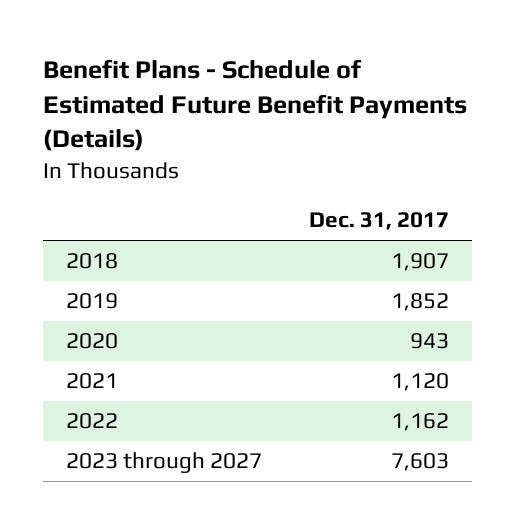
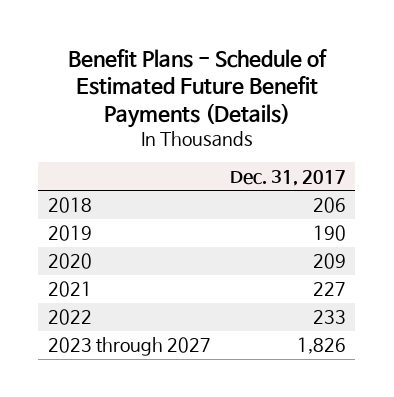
- 2018 | 1,907
- 2019 | 1,852
- 2020 | 943
- 2021 | 1,120
- 2022 | 1,162
- 2023 through 2027 | 7,603
+ 2018 | 206
+ 2019 | 190
+ 2020 | 209
+ 2021 | 227
+ 2022 | 233
+ 2023 through 2027 | 1,826

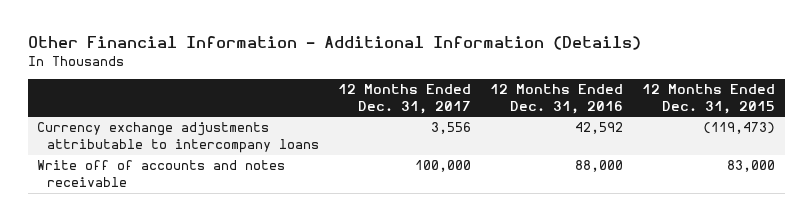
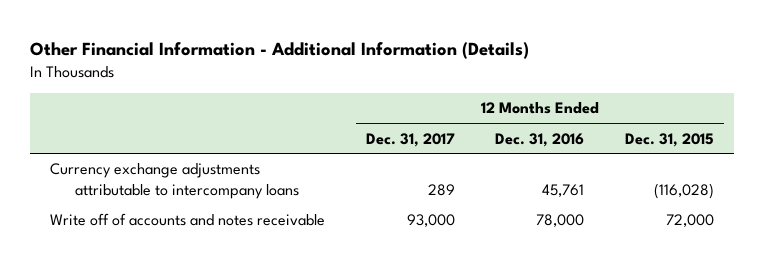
- Currency exchange adjustments attributable to intercompany loans | 3,556 | 42,592 | (119,473)
- Write off of accounts and notes receivable | 100,000 | 88,000 | 83,000
+ Currency exchange adjustments attributable to intercompany loans | 289 | 45,761 | (116,028)
+ Write off of accounts and notes receivable | 93,000 | 78,000 | 72,000

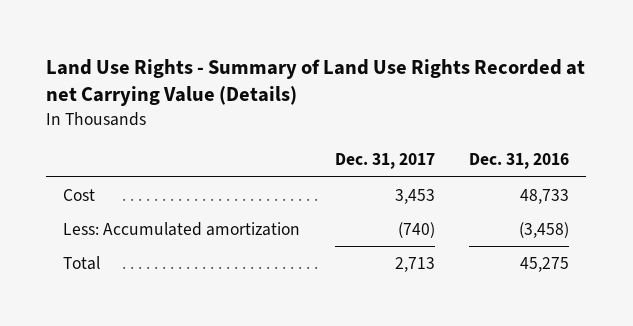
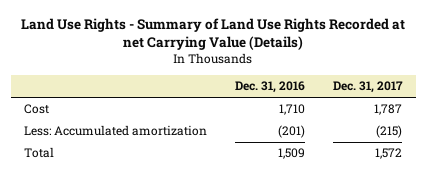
- | Dec. 31, 2017 | Dec. 31, 2016
+ | Dec. 31, 2016 | Dec. 31, 2017
- Cost | 3,453 | 48,733
- Less: Accumulated amortization | (740) | (3,458)
- Total | 2,713 | 45,275
+ Cost | 1,710 | 1,787
+ Less: Accumulated amortization | (201) | (215)
+ Total | 1,509 | 1,572

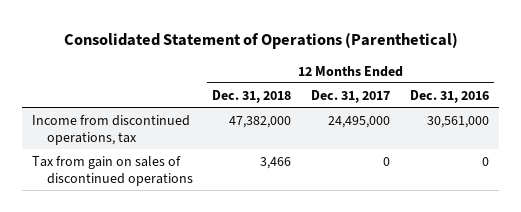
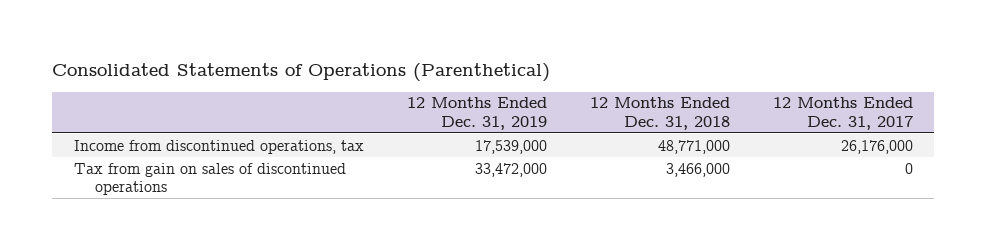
- Consolidated Statement of Operations (Parenthetical)
+ Consolidated Statements of Operations (Parenthetical)
- | 12 Months Ended Dec. 31, 2018 | 12 Months Ended Dec. 31, 2017 | 12 Months Ended Dec. 31, 2016
+ | 12 Months Ended Dec. 31, 2019 | 12 Months Ended Dec. 31, 2018 | 12 Months Ended Dec. 31, 2017
- Income from discontinued operations, tax | 47,382,000 | 24,495,000 | 30,561,000
- Tax from gain on sales of discontinued operations | 3,466 | 0 | 0
+ Income from discontinued operations, tax | 17,539,000 | 48,771,000 | 26,176,000
+ Tax from gain on sales of discontinued operations | 33,472,000 | 3,466,000 | 0

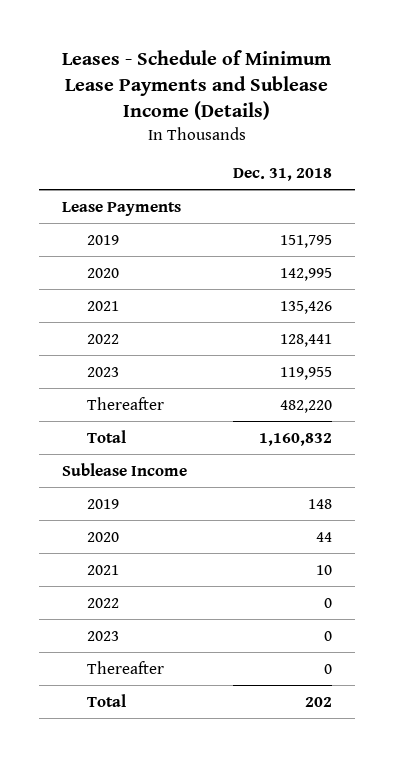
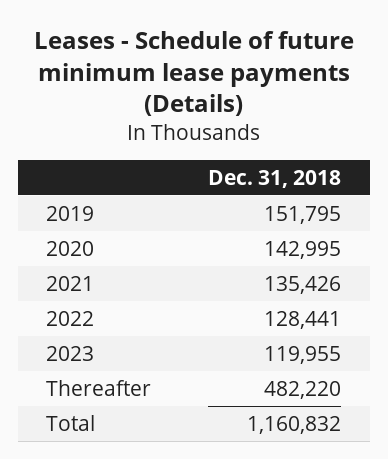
- Leases - Schedule of Minimum Lease Payments and Sublease Income (Details)
+ Leases - Schedule of future minimum lease payments (Details)
- Lease Payments
- Sublease Income
- 2019 | 148
- 2020 | 44
- 2021 | 10
- 2022 | 0
- 2023 | 0
- Thereafter | 0
- Total | 202

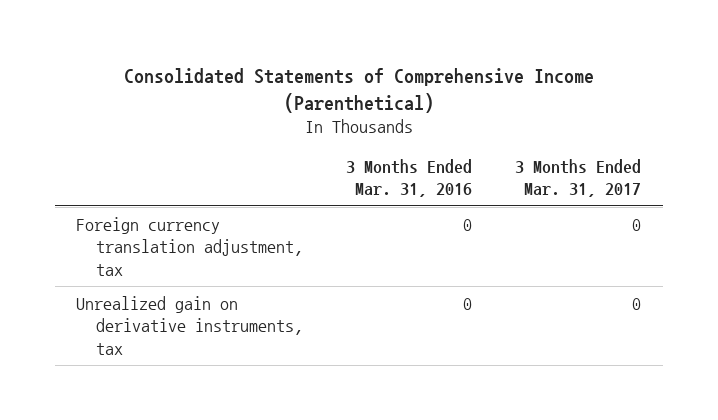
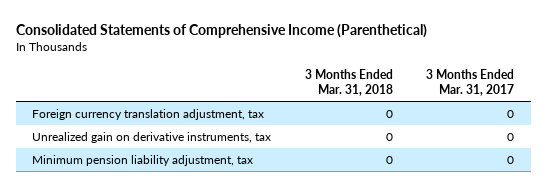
- | 3 Months Ended Mar. 31, 2016 | 3 Months Ended Mar. 31, 2017
+ | 3 Months Ended Mar. 31, 2018 | 3 Months Ended Mar. 31, 2017
+ Minimum pension liability adjustment, tax | 0 | 0

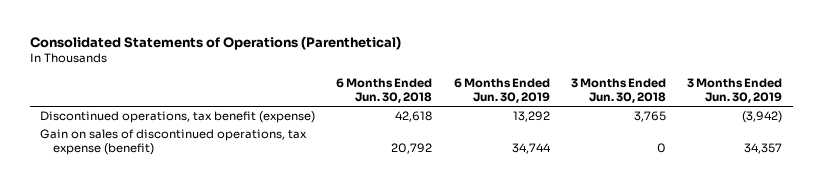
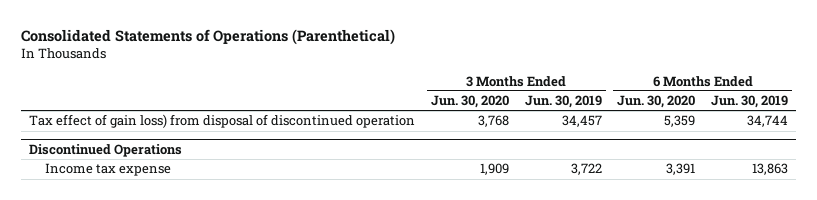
- | 6 Months Ended Jun. 30, 2018 | 6 Months Ended Jun. 30, 2019 | 3 Months Ended Jun. 30, 2018 | 3 Months Ended Jun. 30, 2019
+ | 3 Months Ended Jun. 30, 2020 | 3 Months Ended Jun. 30, 2019 | 6 Months Ended Jun. 30, 2020 | 6 Months Ended Jun. 30, 2019
- Discontinued operations, tax benefit (expense) | 42,618 | 13,292 | 3,765 | (3,942)
- Gain on sales of discontinued operations, tax expense (benefit) | 20,792 | 34,744 | 0 | 34,357
+ Tax effect of gain loss) from disposal of discontinued operation | 3,768 | 34,457 | 5,359 | 34,744
+ Discontinued Operations
+ Income tax expense | 1,909 | 3,722 | 3,391 | 13,863

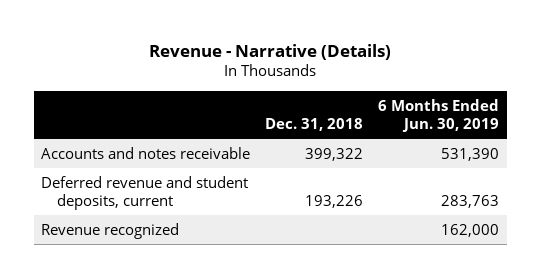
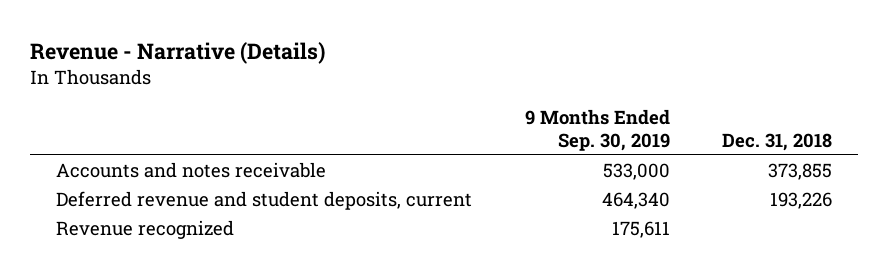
- | Dec. 31, 2018 | 6 Months Ended Jun. 30, 2019
+ | 9 Months Ended Sep. 30, 2019 | Dec. 31, 2018
- Accounts and notes receivable | 399,322 | 531,390
+ Accounts and notes receivable | 533,000 | 373,855

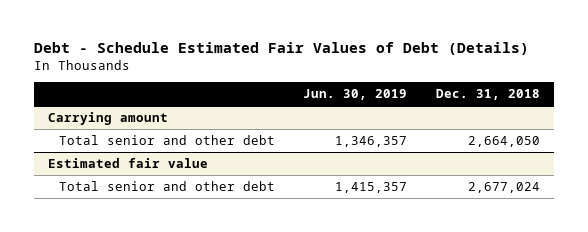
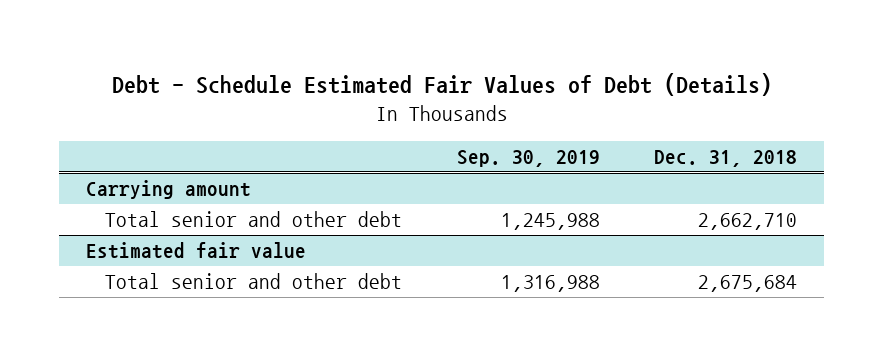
- | Jun. 30, 2019 | Dec. 31, 2018
+ | Sep. 30, 2019 | Dec. 31, 2018
@ Carrying amount
- Total senior and other debt | 1,346,357 | 2,664,050
+ Total senior and other debt | 1,245,988 | 2,662,710
@ Estimated fair value
- Total senior and other debt | 1,415,357 | 2,677,024
+ Total senior and other debt | 1,316,988 | 2,675,684

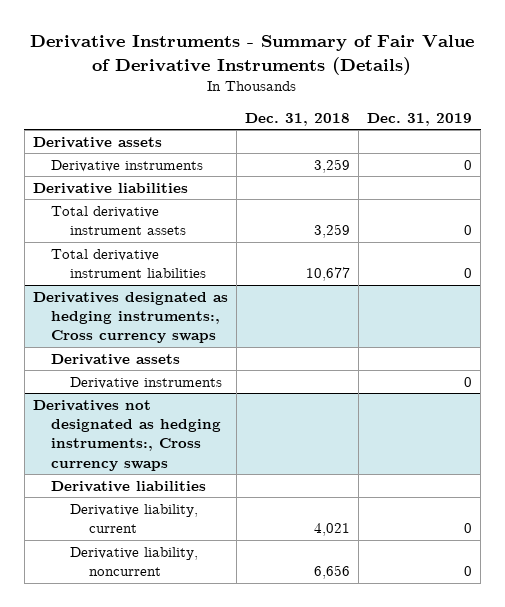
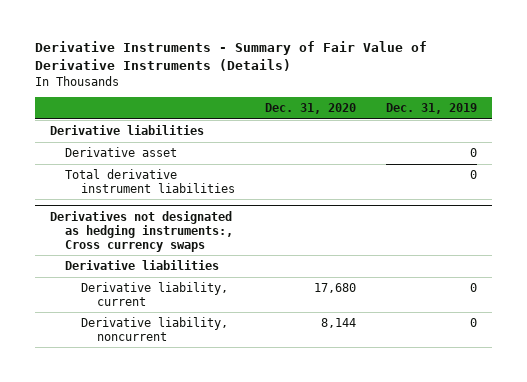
- | Dec. 31, 2018 | Dec. 31, 2019
+ | Dec. 31, 2020 | Dec. 31, 2019
- Derivative assets
- Derivative instruments | 3,259 | 0
- Total derivative instrument assets | 3,259 | 0
+ Derivative asset | | 0
- Derivatives designated as hedging instruments:, Cross currency swaps
- Derivative assets
- Derivative instruments | | 0

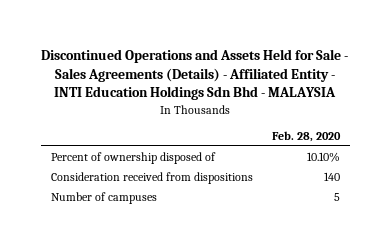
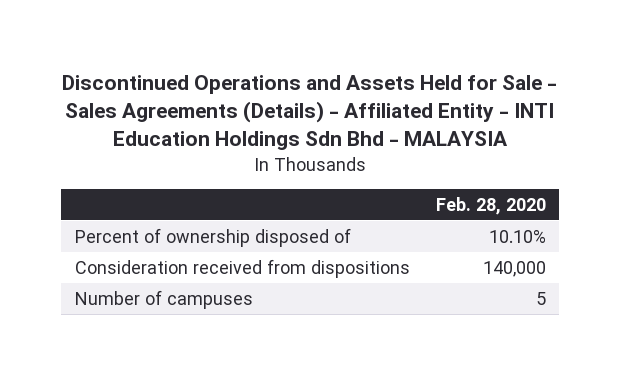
- Consideration received from dispositions | 140
+ Consideration received from dispositions | 140,000

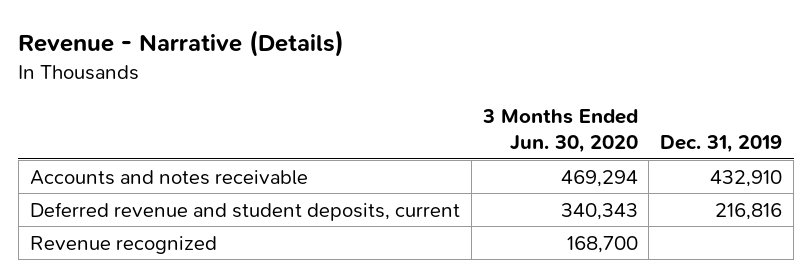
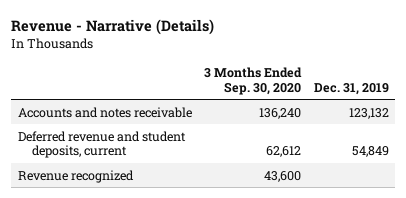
- | 3 Months Ended Jun. 30, 2020 | Dec. 31, 2019
+ | 3 Months Ended Sep. 30, 2020 | Dec. 31, 2019
- Accounts and notes receivable | 469,294 | 432,910
- Deferred revenue and student deposits, current | 340,343 | 216,816
+ Accounts and notes receivable | 136,240 | 123,132
+ Deferred revenue and student deposits, current | 62,612 | 54,849

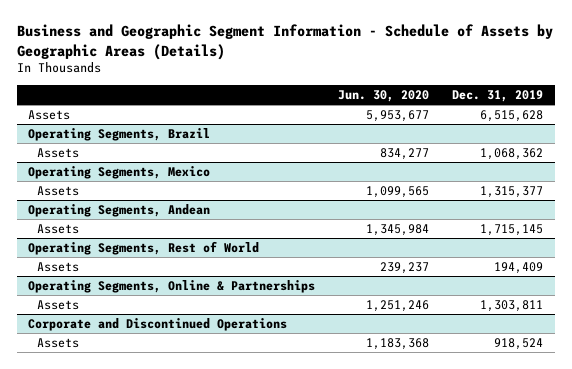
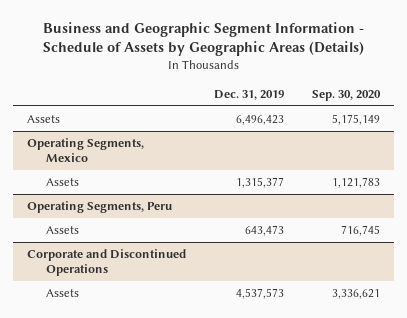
- | Jun. 30, 2020 | Dec. 31, 2019
+ | Dec. 31, 2019 | Sep. 30, 2020
- Assets | 5,953,677 | 6,515,628
- Operating Segments, Brazil
- Assets | 834,277 | 1,068,362
+ Assets | 6,496,423 | 5,175,149
- Operating Segments, Andean
- Assets | 1,345,984 | 1,715,145
- Operating Segments, Rest of World
- Assets | 239,237 | 194,409
- Operating Segments, Online & Partnerships
- Assets | 1,251,246 | 1,303,811
+ Operating Segments, Peru
+ Assets | 643,473 | 716,745
@ Corporate and Discontinued Operations
- Assets | 1,183,368 | 918,524
+ Assets | 4,537,573 | 3,336,621

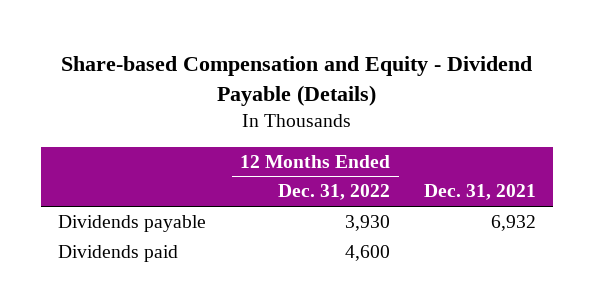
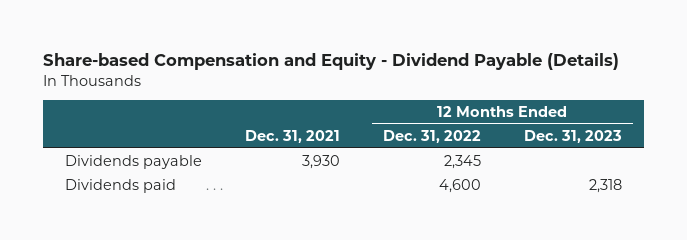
- | 12 Months Ended Dec. 31, 2022 | Dec. 31, 2021
+ | Dec. 31, 2021 | 12 Months Ended Dec. 31, 2022 | 12 Months Ended Dec. 31, 2023
- Dividends payable | 3,930 | 6,932
+ Dividends payable | 3,930 | 2,345 |

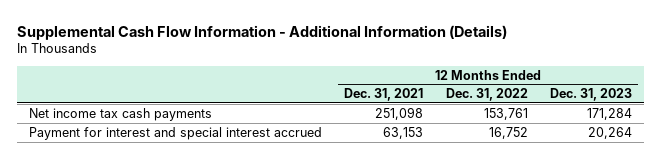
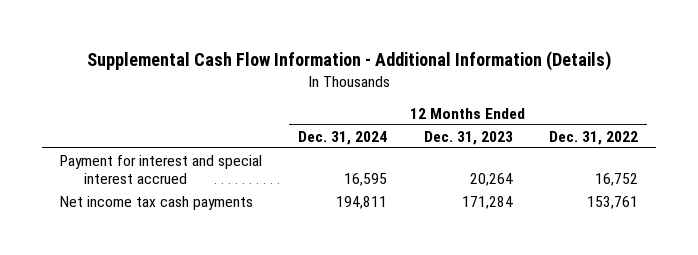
- | 12 Months Ended Dec. 31, 2021 | 12 Months Ended Dec. 31, 2022 | 12 Months Ended Dec. 31, 2023
+ | 12 Months Ended Dec. 31, 2024 | 12 Months Ended Dec. 31, 2023 | 12 Months Ended Dec. 31, 2022
moved down: Net income tax cash payments | 194,811 | 171,284 | 153,761

